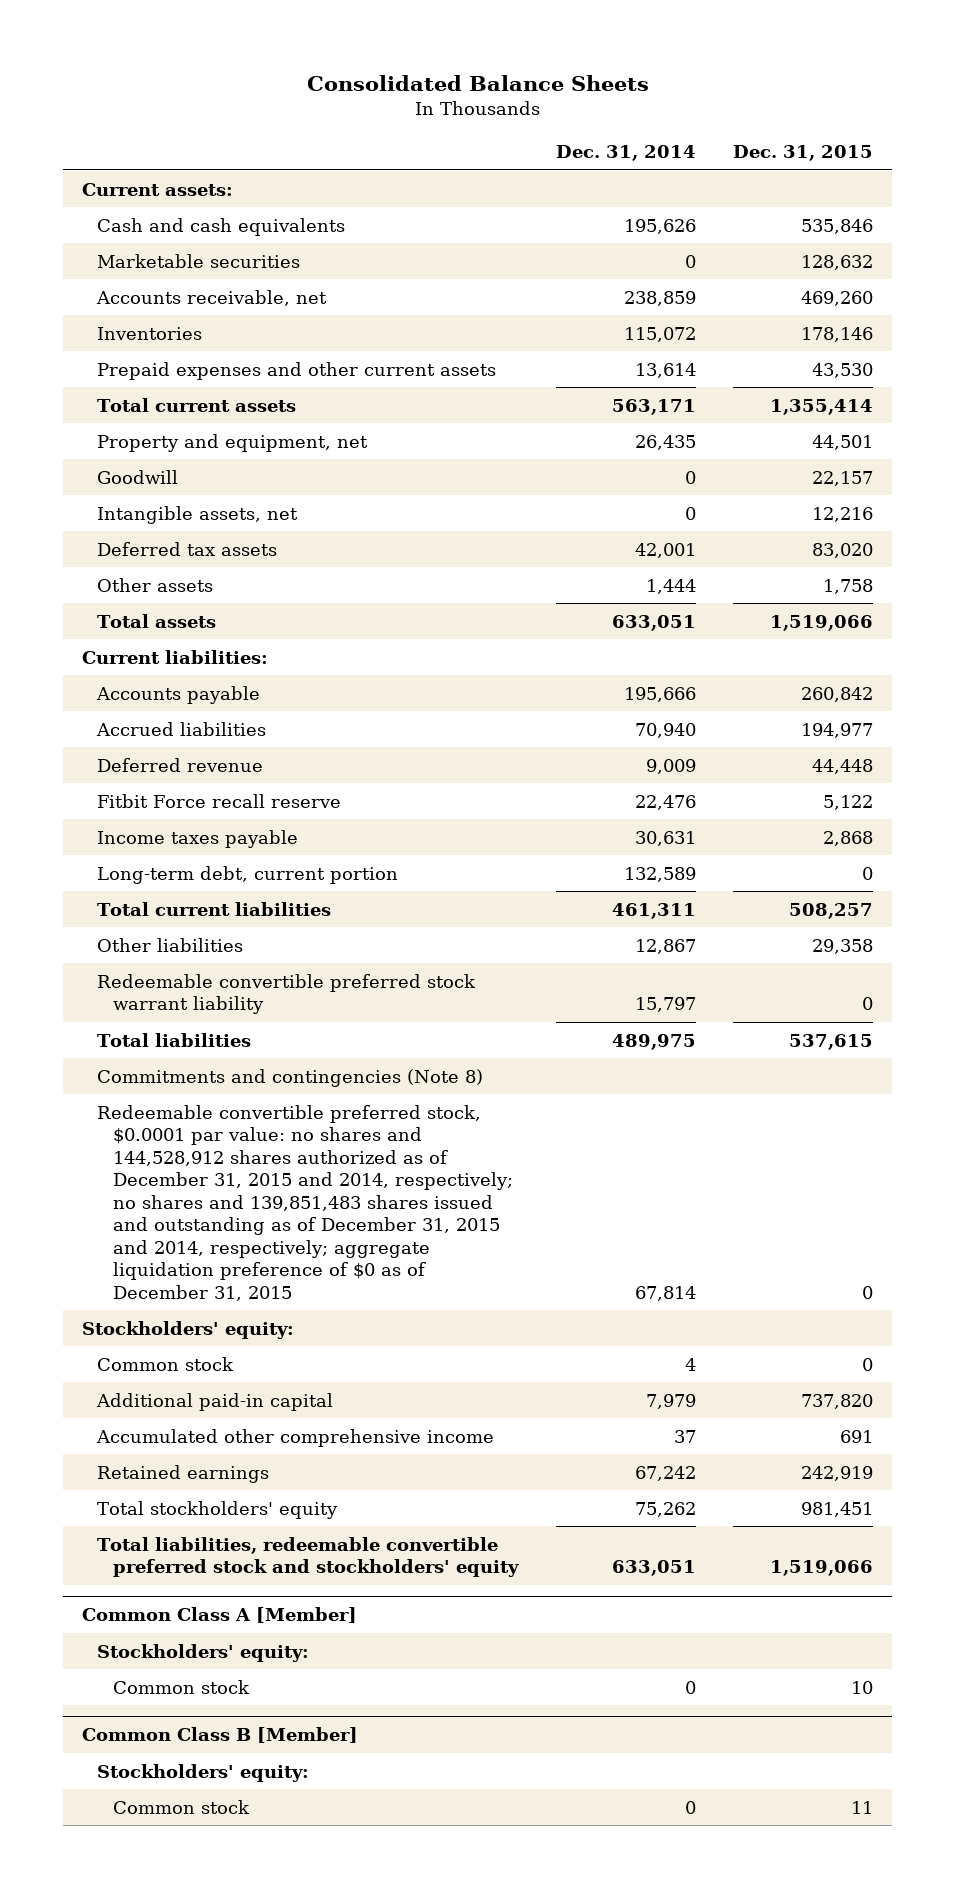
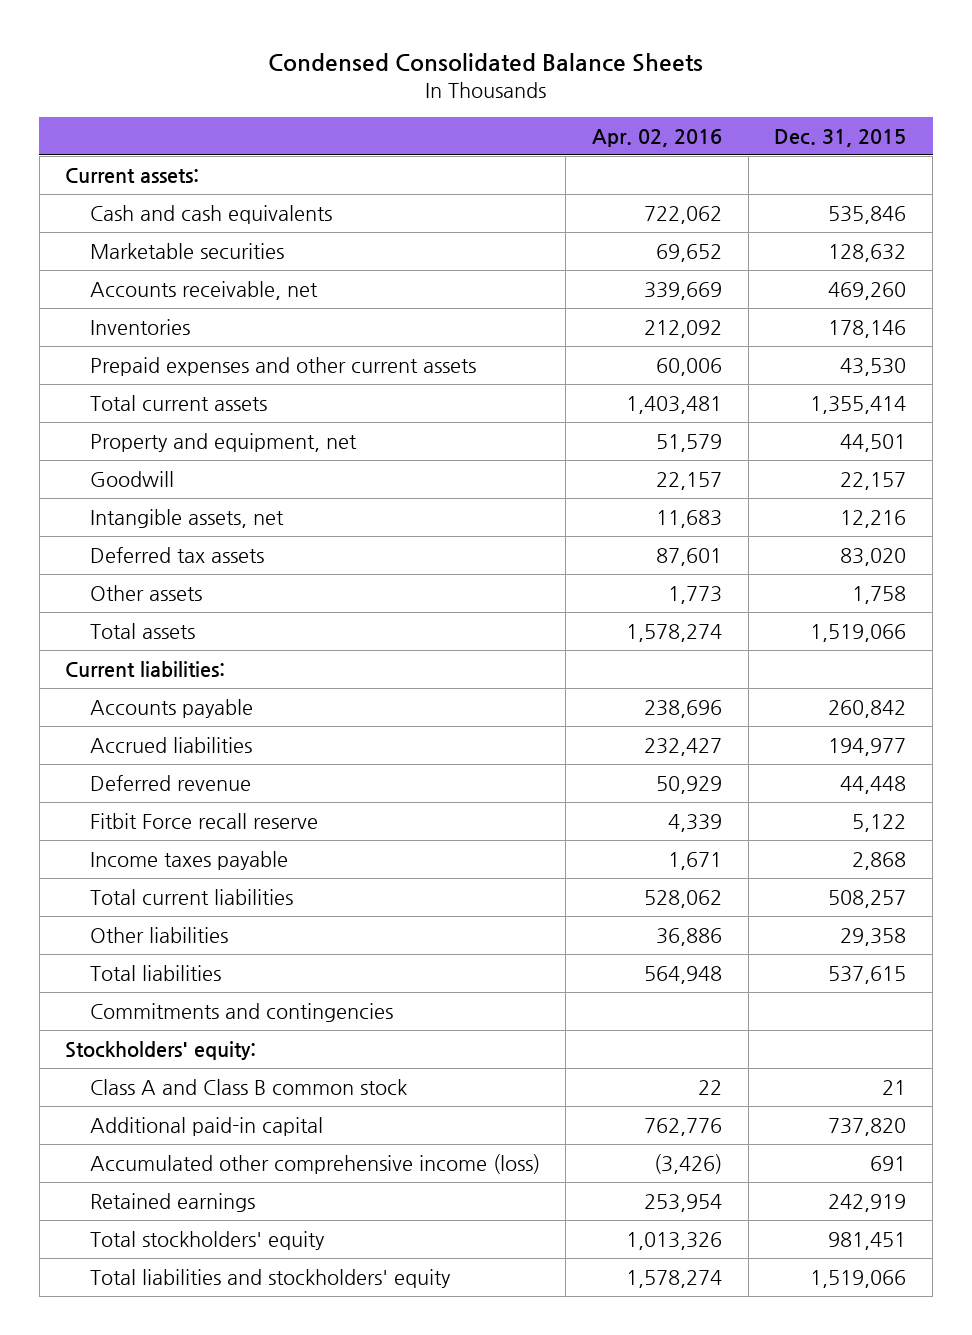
- Consolidated Balance Sheets
+ Condensed Consolidated Balance Sheets
- | Dec. 31, 2014 | Dec. 31, 2015
+ | Apr. 02, 2016 | Dec. 31, 2015
- Long-term debt, current portion | 132,589 | 0
- Redeemable convertible preferred stock warrant liability | 15,797 | 0
- Commitments and contingencies (Note 8)
- Redeemable convertible preferred stock, $0.0001 par value: no shares and 144,528,912 shares authorized as of December 31, 2015 and 2014, respectively; no shares and 139,851,483 shares issued and outstanding as of December 31, 2015 and 2014, respectively; aggregate liquidation preference of $0 as of December 31, 2015 | 67,814 | 0
+ Commitments and contingencies
- Common stock | 4 | 0
+ Class A and Class B common stock | 22 | 21
- Accumulated other comprehensive income | 37 | 691
+ Accumulated other comprehensive income (loss) | (3,426) | 691
- Total liabilities, redeemable convertible preferred stock and stockholders' equity | 633,051 | 1,519,066
- Common Class A [Member]
- Stockholders' equity:
- Common stock | 0 | 10
- Common Class B [Member]
- Stockholders' equity:
- Common stock | 0 | 11
+ Total liabilities and stockholders' equity | 1,578,274 | 1,519,066

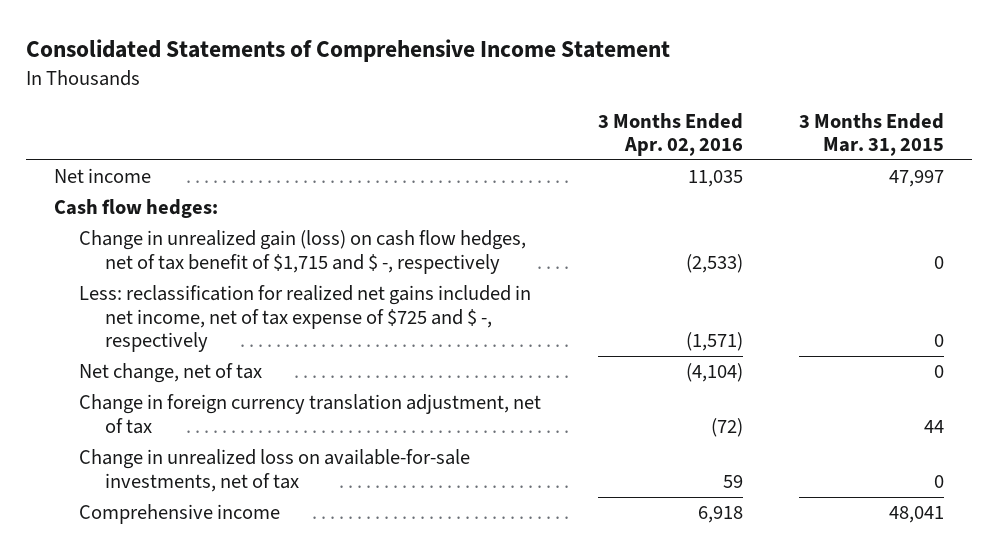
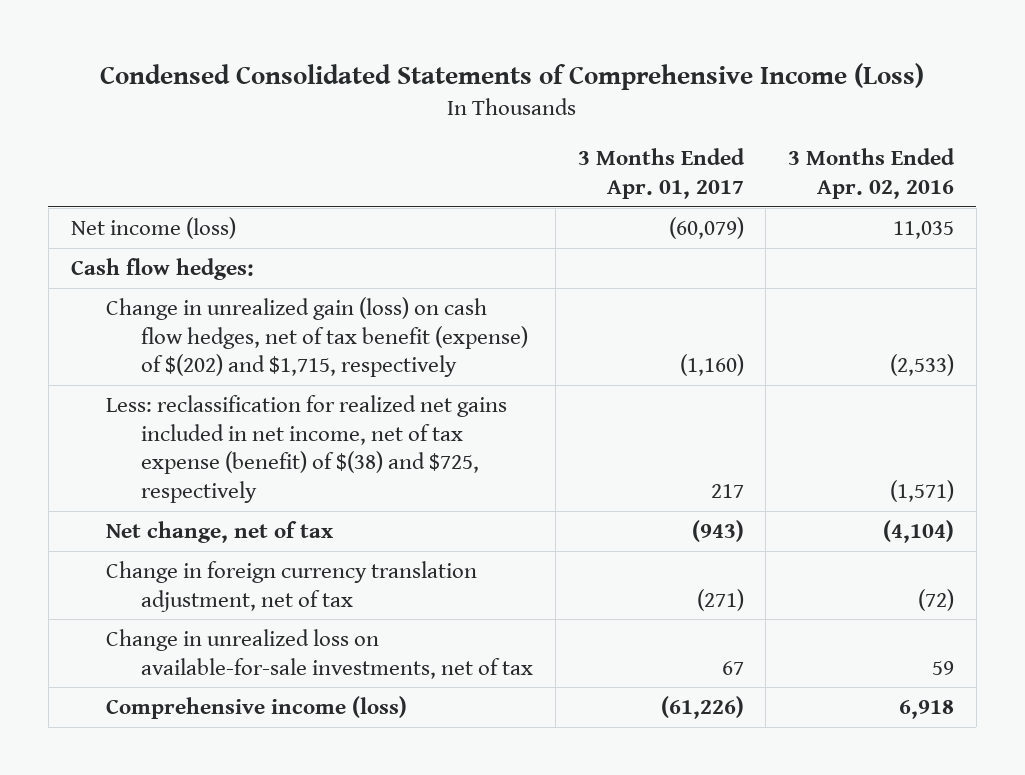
- Consolidated Statements of Comprehensive Income Statement
+ Condensed Consolidated Statements of Comprehensive Income (Loss)
- | 3 Months Ended Apr. 02, 2016 | 3 Months Ended Mar. 31, 2015
+ | 3 Months Ended Apr. 01, 2017 | 3 Months Ended Apr. 02, 2016
- Net income | 11,035 | 47,997
+ Net income (loss) | (60,079) | 11,035
- Change in unrealized gain (loss) on cash flow hedges, net of tax benefit of $1,715 and $ -, respectively | (2,533) | 0
- Less: reclassification for realized net gains included in net income, net of tax expense of $725 and $ -, respectively | (1,571) | 0
+ Change in unrealized gain (loss) on cash flow hedges, net of tax benefit (expense) of $(202) and $1,715, respectively | (1,160) | (2,533)
+ Less: reclassification for realized net gains included in net income, net of tax expense (benefit) of $(38) and $725, respectively | 217 | (1,571)
- Comprehensive income | 6,918 | 48,041
+ Comprehensive income (loss) | (61,226) | 6,918

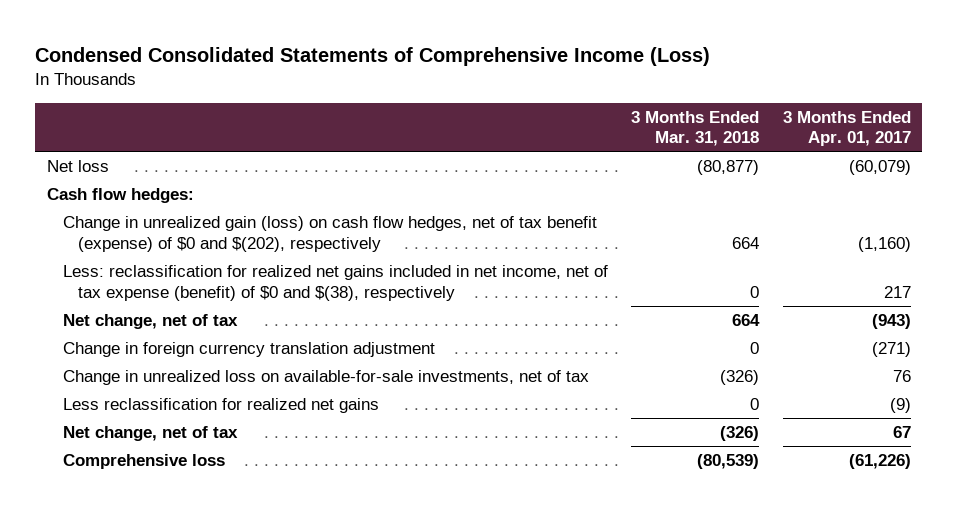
- | 3 Months Ended Apr. 01, 2017 | 3 Months Ended Apr. 02, 2016
+ | 3 Months Ended Mar. 31, 2018 | 3 Months Ended Apr. 01, 2017
- Net income (loss) | (60,079) | 11,035
+ Net loss | (80,877) | (60,079)
- Change in unrealized gain (loss) on cash flow hedges, net of tax benefit (expense) of $(202) and $1,715, respectively | (1,160) | (2,533)
- Less: reclassification for realized net gains included in net income, net of tax expense (benefit) of $(38) and $725, respectively | 217 | (1,571)
+ Change in unrealized gain (loss) on cash flow hedges, net of tax benefit (expense) of $0 and $(202), respectively | 664 | (1,160)
+ Less: reclassification for realized net gains included in net income, net of tax expense (benefit) of $0 and $(38), respectively | 0 | 217
- Change in foreign currency translation adjustment, net of tax | (271) | (72)
- Change in unrealized loss on available-for-sale investments, net of tax | 67 | 59
- Comprehensive income (loss) | (61,226) | 6,918
+ Change in foreign currency translation adjustment | 0 | (271)
+ Change in unrealized loss on available-for-sale investments, net of tax | (326) | 76
+ Less reclassification for realized net gains | 0 | (9)
+ Net change, net of tax | (326) | 67
+ Comprehensive loss | (80,539) | (61,226)

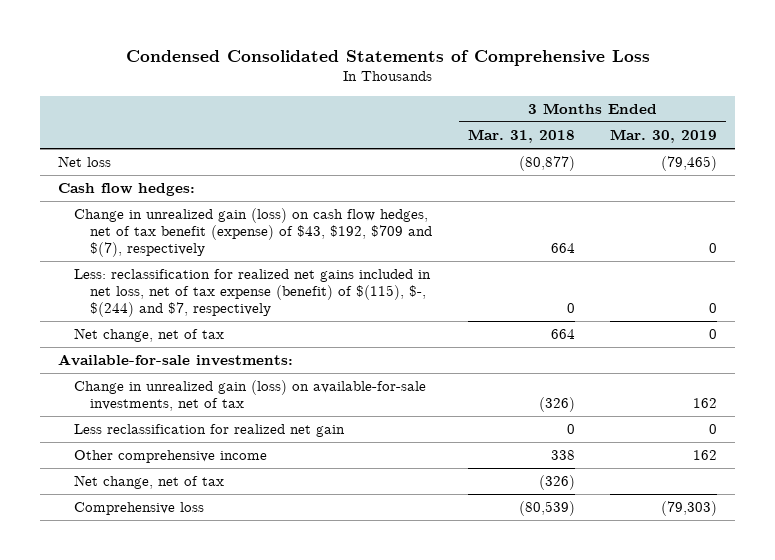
- Condensed Consolidated Statements of Comprehensive Income (Loss)
+ Condensed Consolidated Statements of Comprehensive Loss
- | 3 Months Ended Mar. 31, 2018 | 3 Months Ended Apr. 01, 2017
+ | 3 Months Ended Mar. 31, 2018 | 3 Months Ended Mar. 30, 2019
- Change in unrealized gain (loss) on cash flow hedges, net of tax benefit (expense) of $0 and $(202), respectively | 664 | (1,160)
- Less: reclassification for realized net gains included in net income, net of tax expense (benefit) of $0 and $(38), respectively | 0 | 217
+ Change in unrealized gain (loss) on cash flow hedges, net of tax benefit (expense) of $43, $192, $709 and $(7), respectively | 664 | 0
+ Less: reclassification for realized net gains included in net loss, net of tax expense (benefit) of $(115), $-, $(244) and $7, respectively | 0 | 0
- Change in foreign currency translation adjustment | 0 | (271)
- Change in unrealized loss on available-for-sale investments, net of tax | (326) | 76
- Less reclassification for realized net gains | 0 | (9)
+ Available-for-sale investments:
+ Change in unrealized gain (loss) on available-for-sale investments, net of tax | (326) | 162
+ Less reclassification for realized net gain | 0 | 0
+ Other comprehensive income | 338 | 162

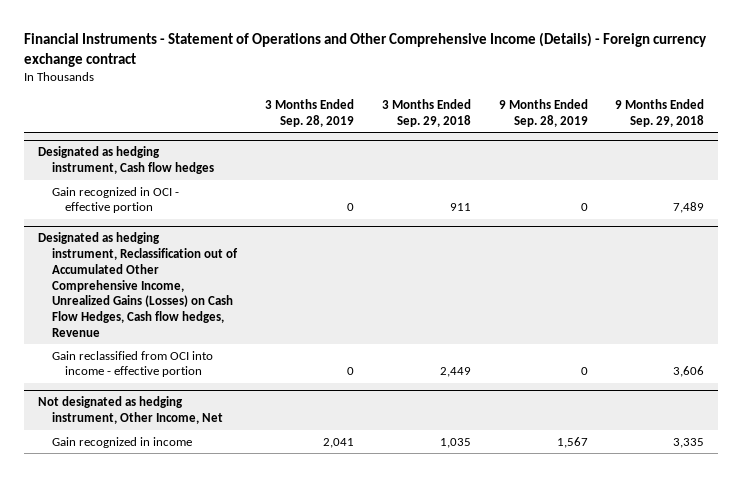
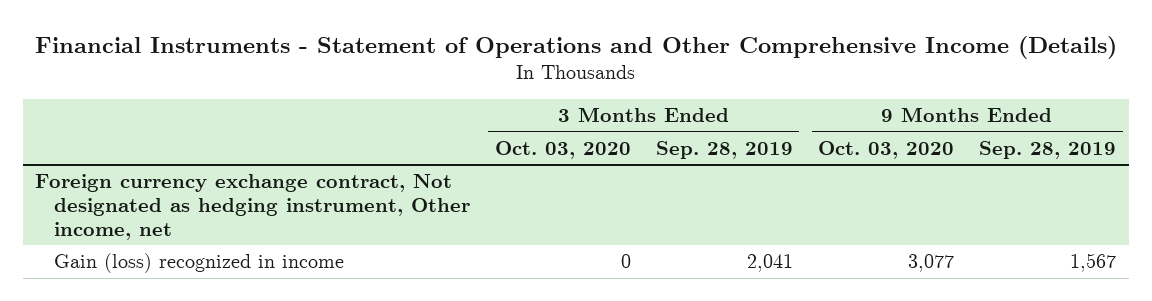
- Financial Instruments - Statement of Operations and Other Comprehensive Income (Details) - Foreign currency exchange contract
+ Financial Instruments - Statement of Operations and Other Comprehensive Income (Details)
- | 3 Months Ended Sep. 28, 2019 | 3 Months Ended Sep. 29, 2018 | 9 Months Ended Sep. 28, 2019 | 9 Months Ended Sep. 29, 2018
+ | 3 Months Ended Oct. 03, 2020 | 3 Months Ended Sep. 28, 2019 | 9 Months Ended Oct. 03, 2020 | 9 Months Ended Sep. 28, 2019
- Designated as hedging instrument, Cash flow hedges
- Gain recognized in OCI - effective portion | 0 | 911 | 0 | 7,489
- Designated as hedging instrument, Reclassification out of Accumulated Other Comprehensive Income, Unrealized Gains (Losses) on Cash Flow Hedges, Cash flow hedges, Revenue
- Gain reclassified from OCI into income - effective portion | 0 | 2,449 | 0 | 3,606
- Not designated as hedging instrument, Other Income, Net
- Gain recognized in income | 2,041 | 1,035 | 1,567 | 3,335
+ Foreign currency exchange contract, Not designated as hedging instrument, Other income, net
+ Gain (loss) recognized in income | 0 | 2,041 | 3,077 | 1,567

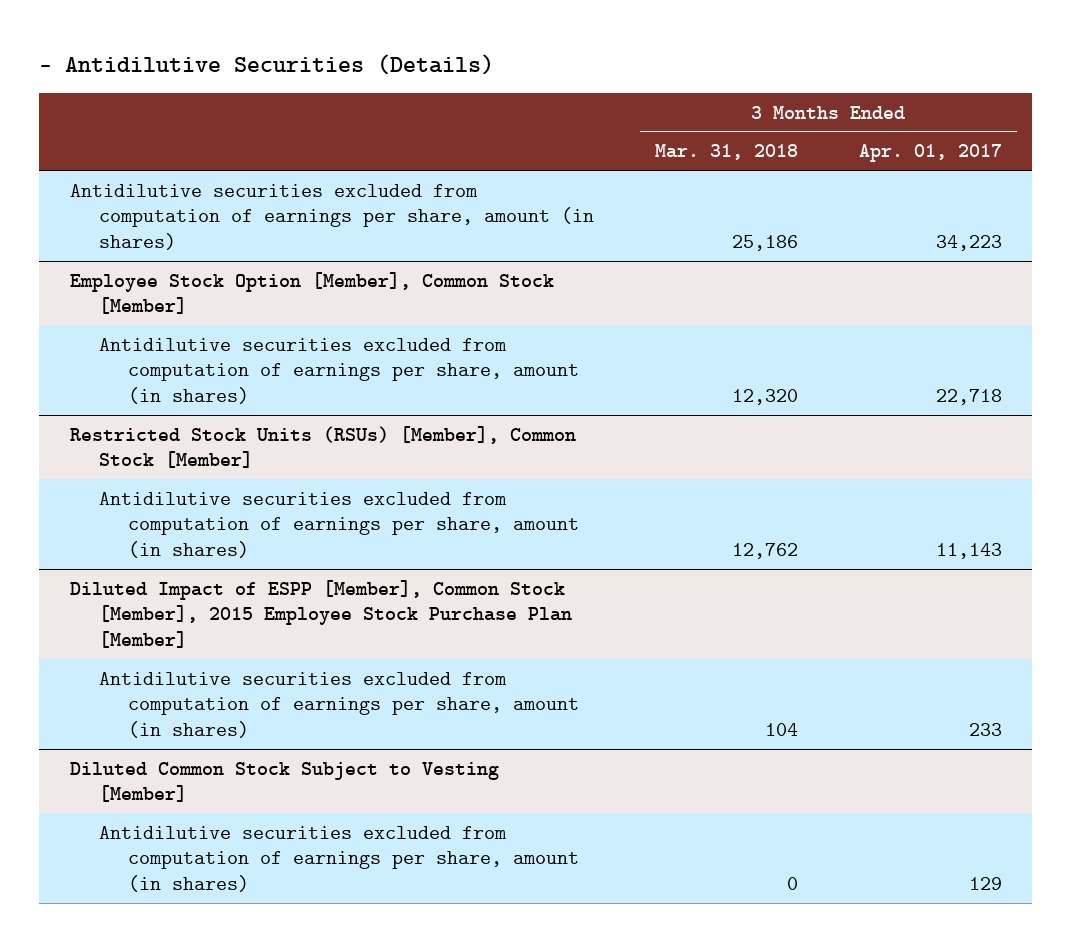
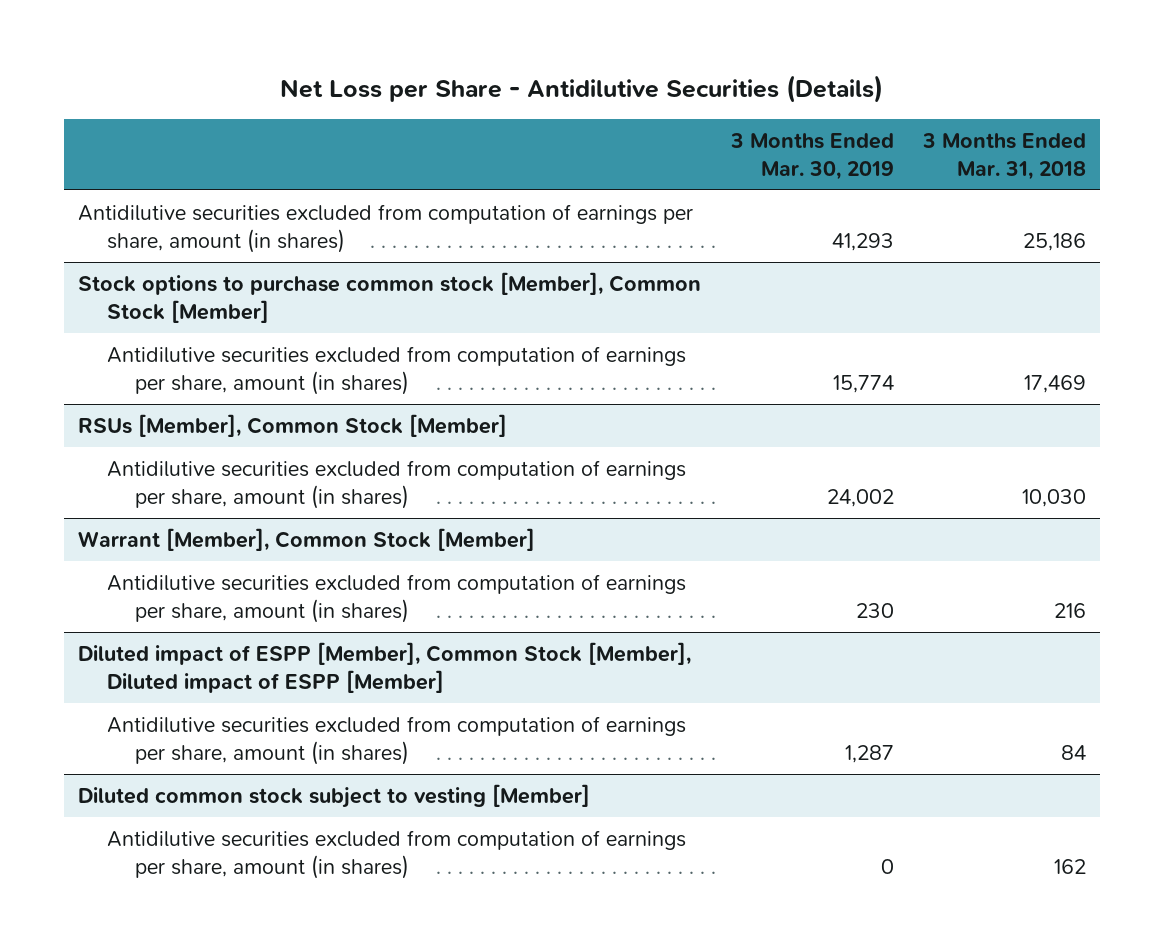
- - Antidilutive Securities (Details)
+ Net Loss per Share - Antidilutive Securities (Details)
- | 3 Months Ended Mar. 31, 2018 | 3 Months Ended Apr. 01, 2017
+ | 3 Months Ended Mar. 30, 2019 | 3 Months Ended Mar. 31, 2018
- Employee Stock Option [Member], Common Stock [Member]
- Antidilutive securities excluded from computation of earnings per share, amount (in shares) | 12,320 | 22,718
- Restricted Stock Units (RSUs) [Member], Common Stock [Member]
- Antidilutive securities excluded from computation of earnings per share, amount (in shares) | 12,762 | 11,143
- Diluted Impact of ESPP [Member], Common Stock [Member], 2015 Employee Stock Purchase Plan [Member]
- Antidilutive securities excluded from computation of earnings per share, amount (in shares) | 104 | 233
- Diluted Common Stock Subject to Vesting [Member]
- Antidilutive securities excluded from computation of earnings per share, amount (in shares) | 0 | 129
+ Stock options to purchase common stock [Member], Common Stock [Member]
+ Antidilutive securities excluded from computation of earnings per share, amount (in shares) | 15,774 | 17,469
+ RSUs [Member], Common Stock [Member]
+ Antidilutive securities excluded from computation of earnings per share, amount (in shares) | 24,002 | 10,030
+ Warrant [Member], Common Stock [Member]
+ Antidilutive securities excluded from computation of earnings per share, amount (in shares) | 230 | 216
+ Diluted impact of ESPP [Member], Common Stock [Member], Diluted impact of ESPP [Member]
+ Antidilutive securities excluded from computation of earnings per share, amount (in shares) | 1,287 | 84
+ Diluted common stock subject to vesting [Member]
+ Antidilutive securities excluded from computation of earnings per share, amount (in shares) | 0 | 162

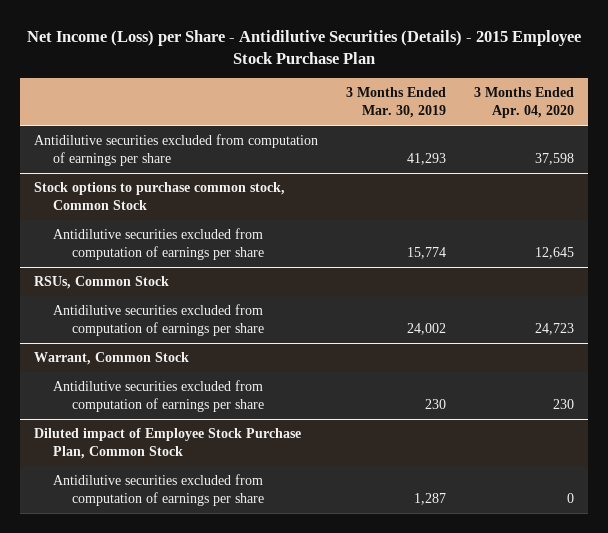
- Net Loss per Share - Antidilutive Securities (Details)
+ Net Income (Loss) per Share - Antidilutive Securities (Details) - 2015 Employee Stock Purchase Plan
- | 3 Months Ended Mar. 30, 2019 | 3 Months Ended Mar. 31, 2018
+ | 3 Months Ended Mar. 30, 2019 | 3 Months Ended Apr. 04, 2020
- Antidilutive securities excluded from computation of earnings per share, amount (in shares) | 41,293 | 25,186
- Stock options to purchase common stock [Member], Common Stock [Member]
- Antidilutive securities excluded from computation of earnings per share, amount (in shares) | 15,774 | 17,469
- RSUs [Member], Common Stock [Member]
- Antidilutive securities excluded from computation of earnings per share, amount (in shares) | 24,002 | 10,030
- Warrant [Member], Common Stock [Member]
- Antidilutive securities excluded from computation of earnings per share, amount (in shares) | 230 | 216
- Diluted impact of ESPP [Member], Common Stock [Member], Diluted impact of ESPP [Member]
- Antidilutive securities excluded from computation of earnings per share, amount (in shares) | 1,287 | 84
- Diluted common stock subject to vesting [Member]
- Antidilutive securities excluded from computation of earnings per share, amount (in shares) | 0 | 162
+ Antidilutive securities excluded from computation of earnings per share | 41,293 | 37,598
+ Stock options to purchase common stock, Common Stock
+ Antidilutive securities excluded from computation of earnings per share | 15,774 | 12,645
+ RSUs, Common Stock
+ Antidilutive securities excluded from computation of earnings per share | 24,002 | 24,723
+ Warrant, Common Stock
+ Antidilutive securities excluded from computation of earnings per share | 230 | 230
+ Diluted impact of Employee Stock Purchase Plan, Common Stock
+ Antidilutive securities excluded from computation of earnings per share | 1,287 | 0

